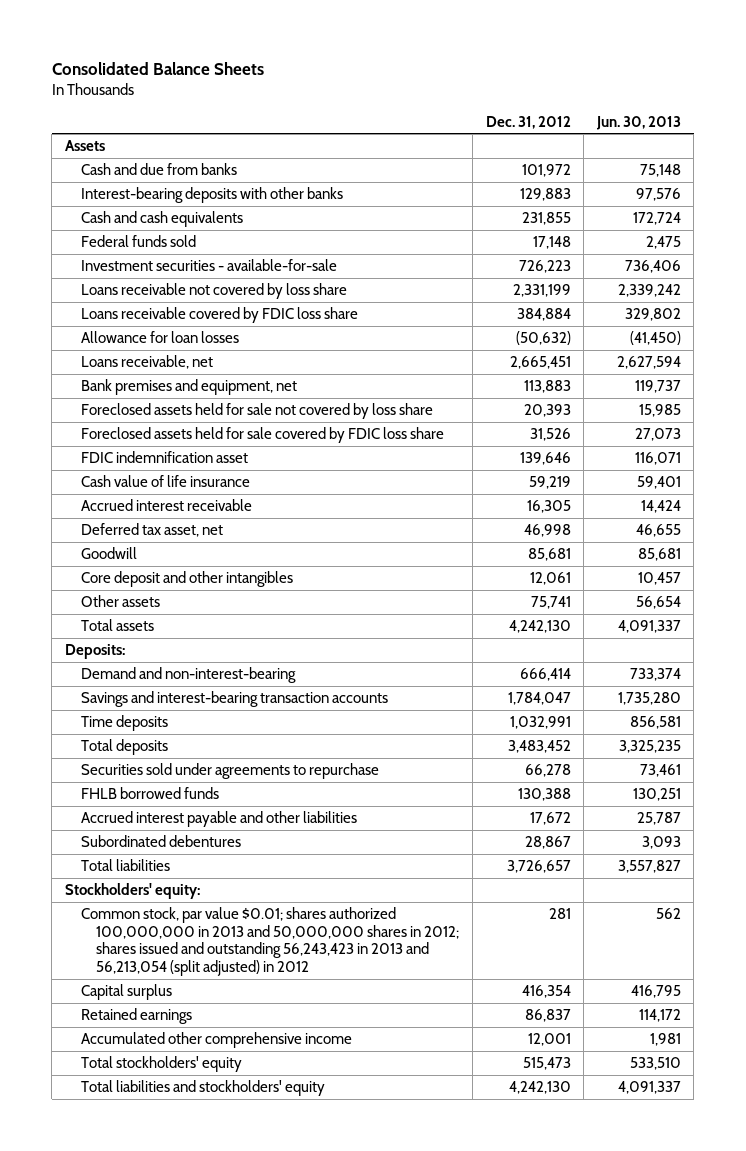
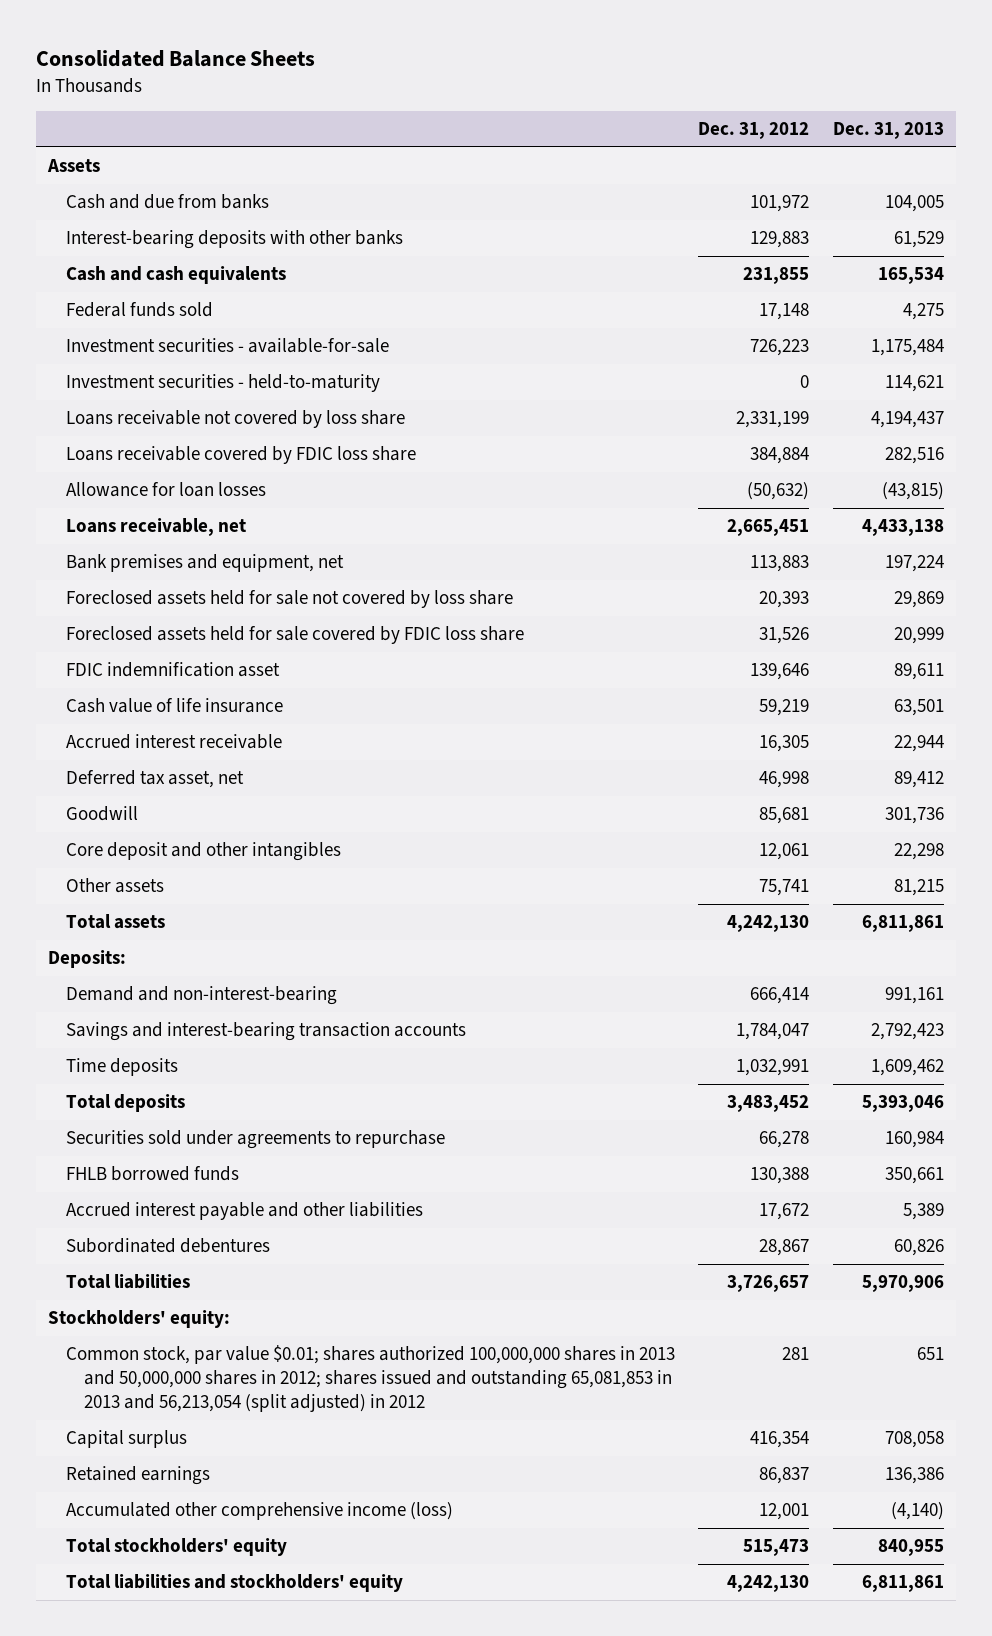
- | Dec. 31, 2012 | Jun. 30, 2013
+ | Dec. 31, 2012 | Dec. 31, 2013
+ Investment securities - held-to-maturity | 0 | 114,621
- Common stock, par value $0.01; shares authorized 100,000,000 in 2013 and 50,000,000 shares in 2012; shares issued and outstanding 56,243,423 in 2013 and 56,213,054 (split adjusted) in 2012 | 281 | 562
+ Common stock, par value $0.01; shares authorized 100,000,000 shares in 2013 and 50,000,000 shares in 2012; shares issued and outstanding 65,081,853 in 2013 and 56,213,054 (split adjusted) in 2012 | 281 | 651
- Accumulated other comprehensive income | 12,001 | 1,981
+ Accumulated other comprehensive income (loss) | 12,001 | (4,140)

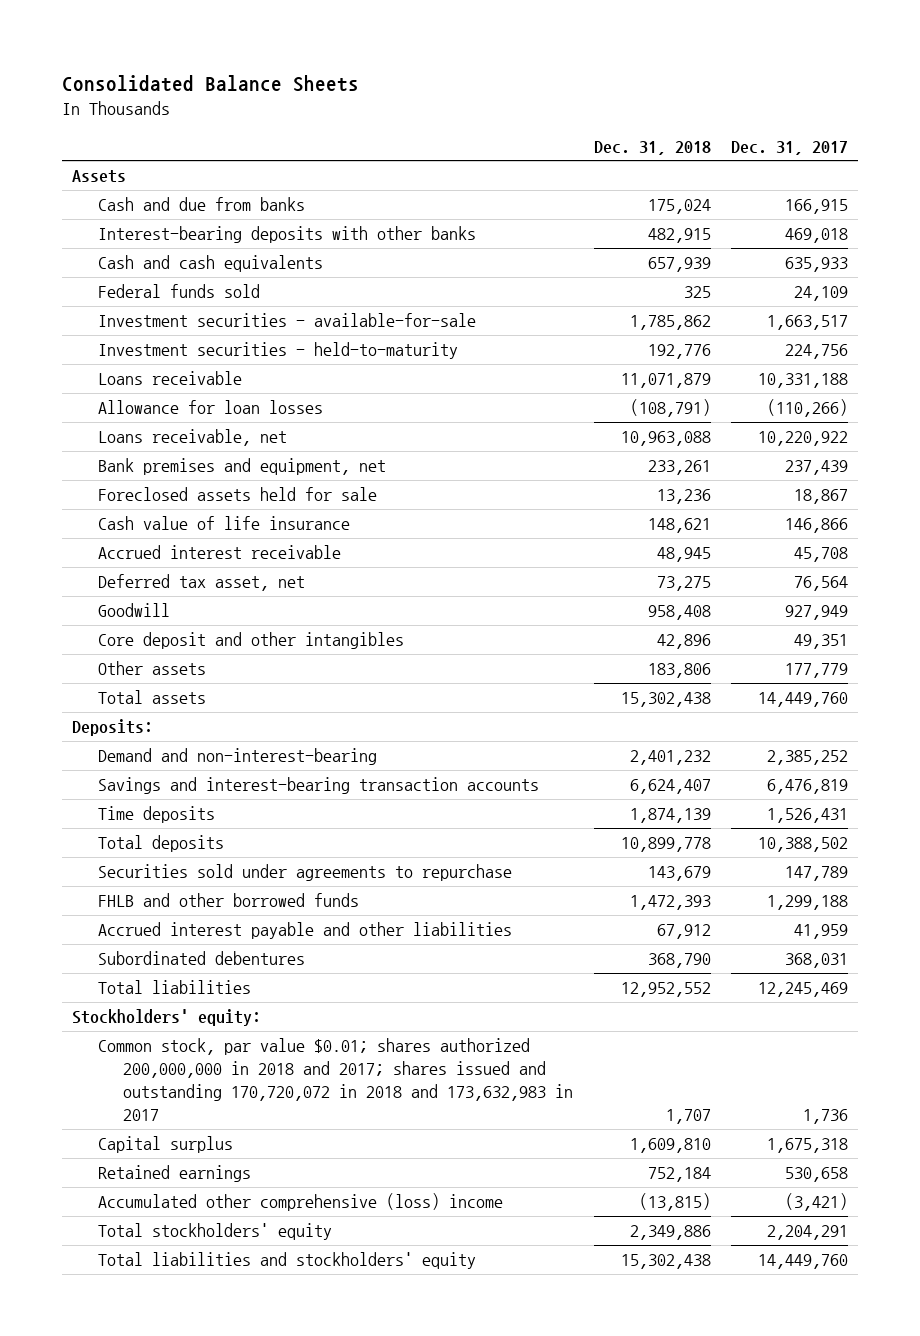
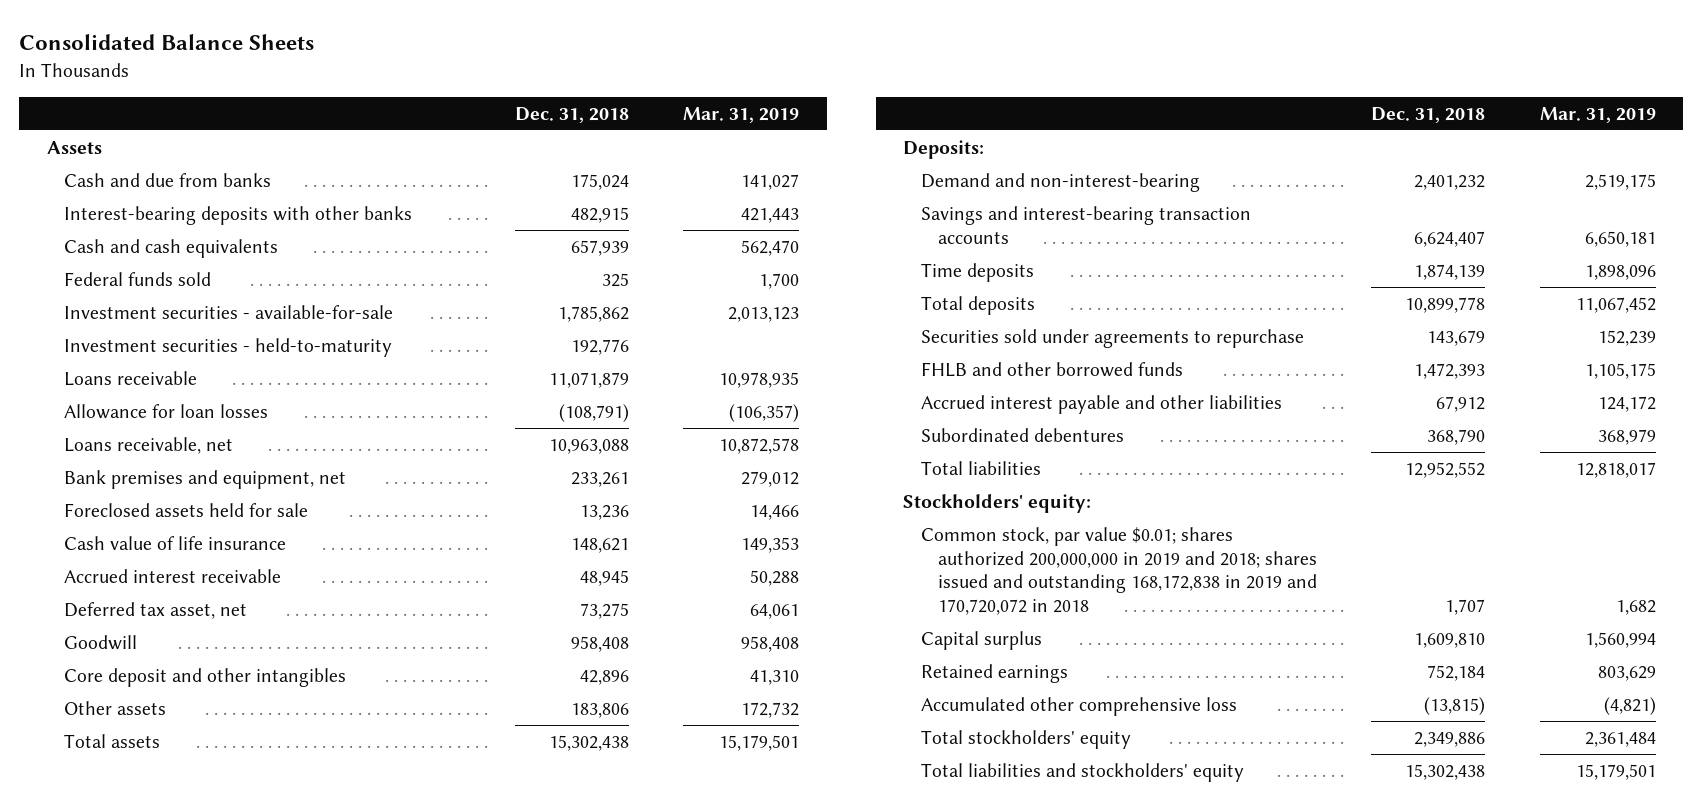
- | Dec. 31, 2018 | Dec. 31, 2017
+ | Dec. 31, 2018 | Mar. 31, 2019
- Common stock, par value $0.01; shares authorized 200,000,000 in 2018 and 2017; shares issued and outstanding 170,720,072 in 2018 and 173,632,983 in 2017 | 1,707 | 1,736
+ Common stock, par value $0.01; shares authorized 200,000,000 in 2019 and 2018; shares issued and outstanding 168,172,838 in 2019 and 170,720,072 in 2018 | 1,707 | 1,682
- Accumulated other comprehensive (loss) income | (13,815) | (3,421)
+ Accumulated other comprehensive loss | (13,815) | (4,821)

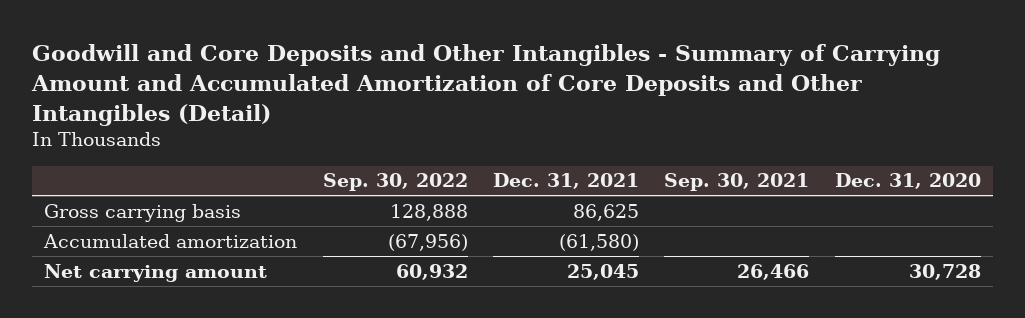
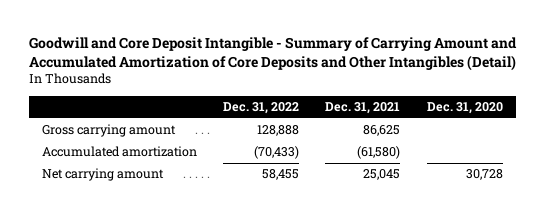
- Goodwill and Core Deposits and Other Intangibles - Summary of Carrying Amount and Accumulated Amortization of Core Deposits and Other Intangibles (Detail)
+ Goodwill and Core Deposit Intangible - Summary of Carrying Amount and Accumulated Amortization of Core Deposits and Other Intangibles (Detail)
- | Sep. 30, 2022 | Dec. 31, 2021 | Sep. 30, 2021 | Dec. 31, 2020
+ | Dec. 31, 2022 | Dec. 31, 2021 | Dec. 31, 2020
- Gross carrying basis | 128,888 | 86,625 | |
+ Gross carrying amount | 128,888 | 86,625 |

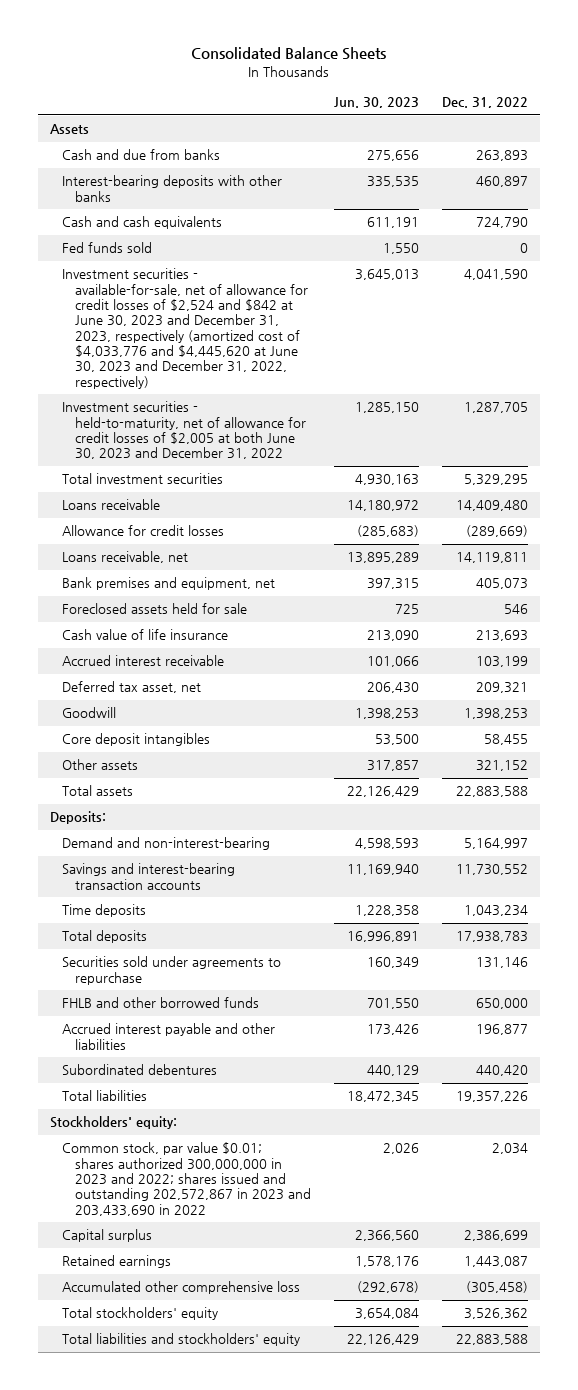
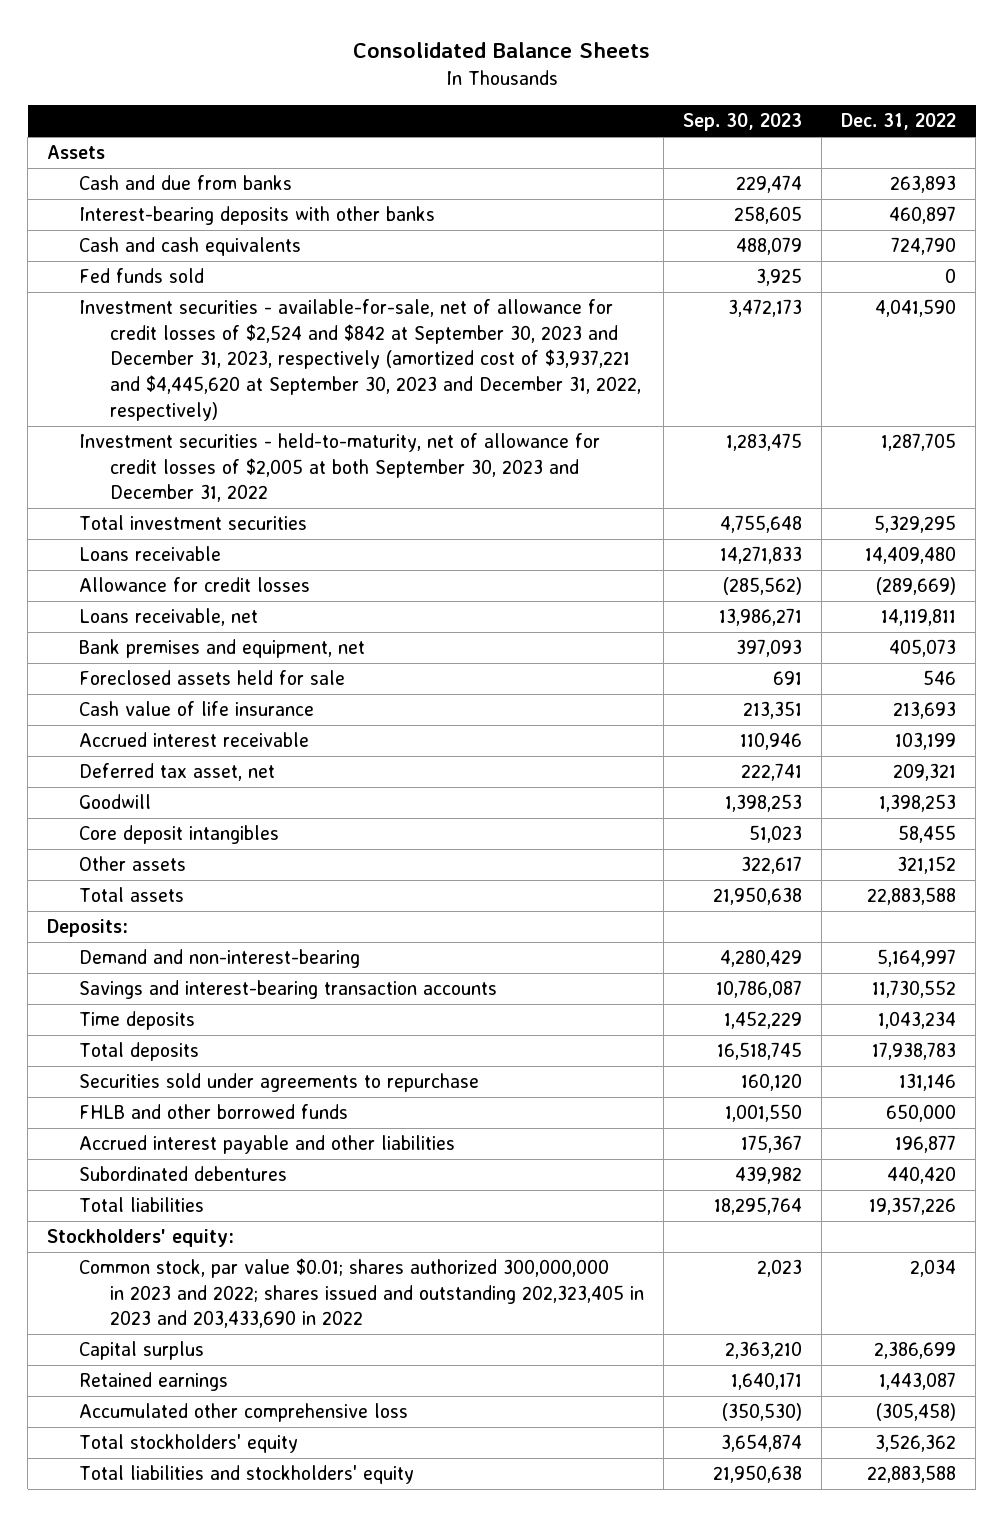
- | Jun. 30, 2023 | Dec. 31, 2022
+ | Sep. 30, 2023 | Dec. 31, 2022
- Investment securities - available-for-sale, net of allowance for credit losses of $2,524 and $842 at June 30, 2023 and December 31, 2023, respectively (amortized cost of $4,033,776 and $4,445,620 at June 30, 2023 and December 31, 2022, respectively) | 3,645,013 | 4,041,590
- Investment securities - held-to-maturity, net of allowance for credit losses of $2,005 at both June 30, 2023 and December 31, 2022 | 1,285,150 | 1,287,705
+ Investment securities - available-for-sale, net of allowance for credit losses of $2,524 and $842 at September 30, 2023 and December 31, 2023, respectively (amortized cost of $3,937,221 and $4,445,620 at September 30, 2023 and December 31, 2022, respectively) | 3,472,173 | 4,041,590
+ Investment securities - held-to-maturity, net of allowance for credit losses of $2,005 at both September 30, 2023 and December 31, 2022 | 1,283,475 | 1,287,705
- Common stock, par value $0.01; shares authorized 300,000,000 in 2023 and 2022; shares issued and outstanding 202,572,867 in 2023 and 203,433,690 in 2022 | 2,026 | 2,034
+ Common stock, par value $0.01; shares authorized 300,000,000 in 2023 and 2022; shares issued and outstanding 202,323,405 in 2023 and 203,433,690 in 2022 | 2,023 | 2,034

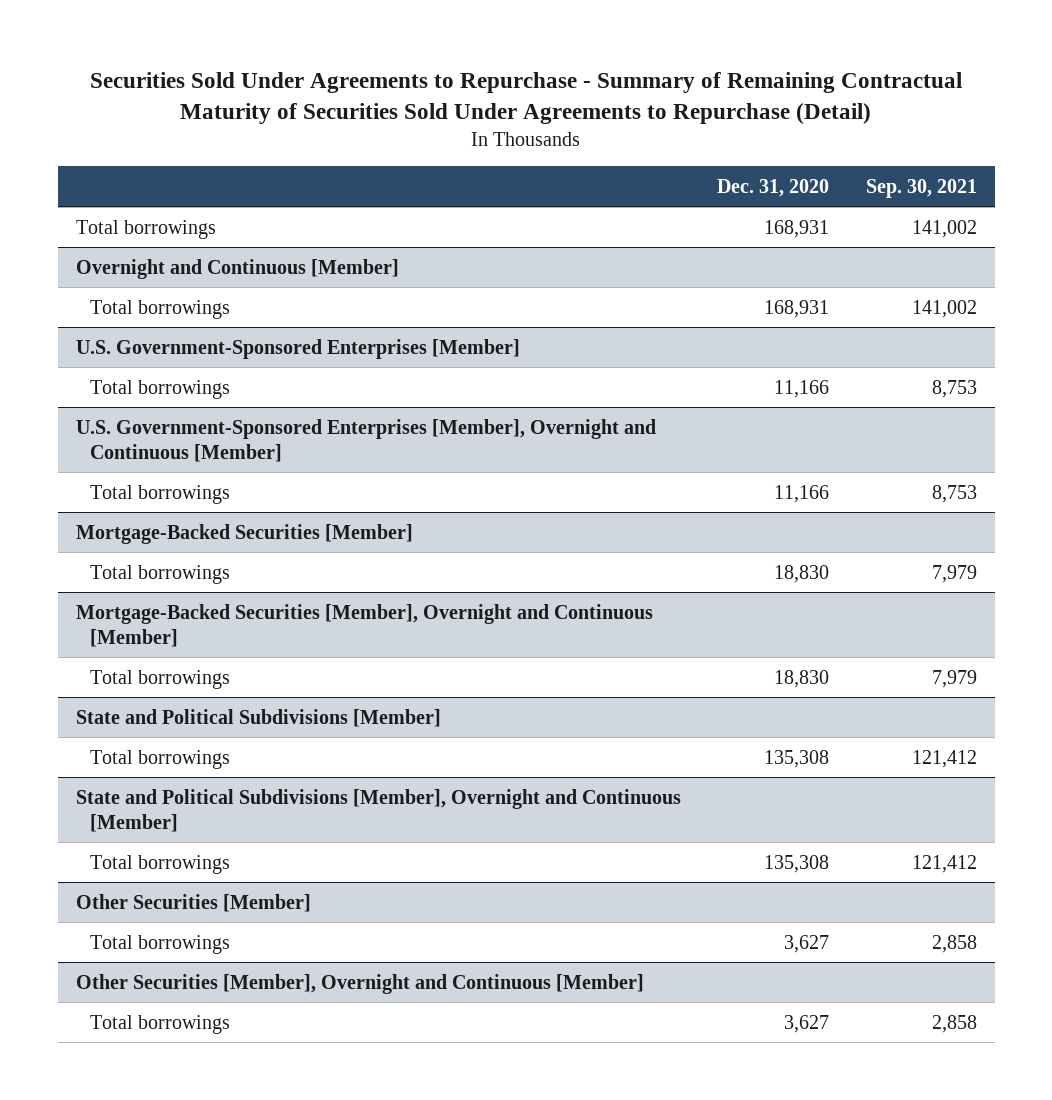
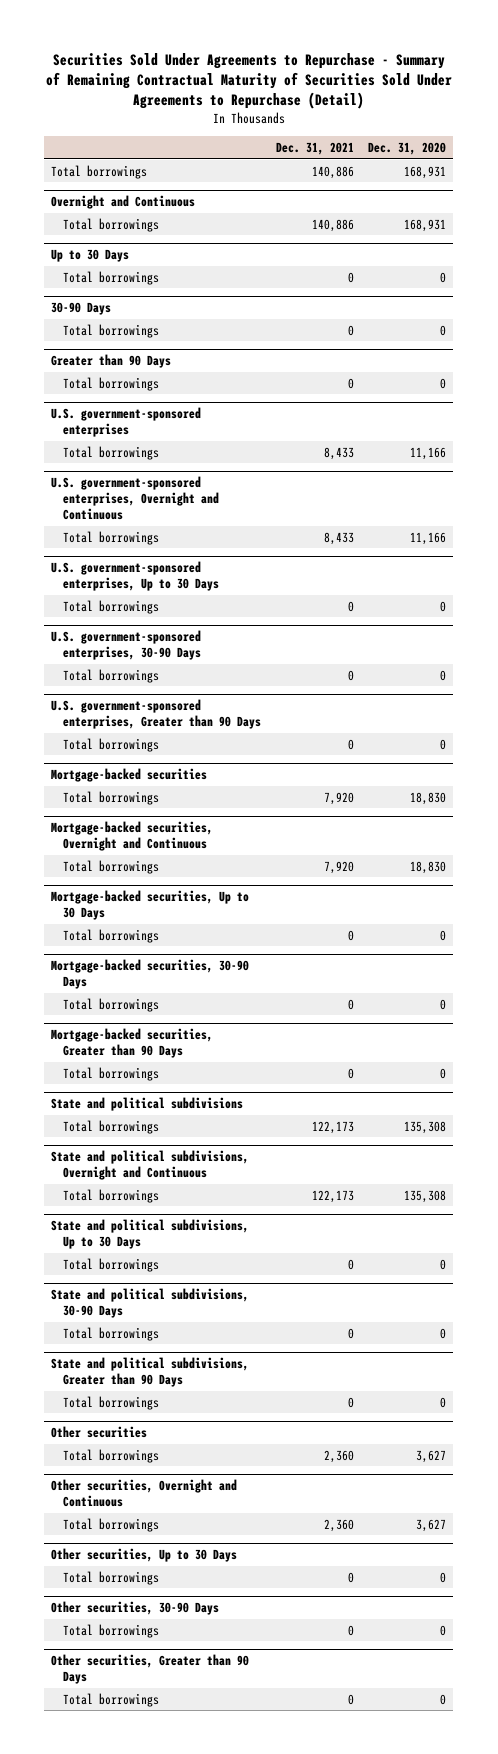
- | Dec. 31, 2020 | Sep. 30, 2021
+ | Dec. 31, 2021 | Dec. 31, 2020
- Overnight and Continuous [Member]
+ Overnight and Continuous
- U.S. Government-Sponsored Enterprises [Member]
+ Up to 30 Days
+ Total borrowings | 0 | 0
+ 30-90 Days
+ Total borrowings | 0 | 0
+ Greater than 90 Days
+ Total borrowings | 0 | 0
+ U.S. government-sponsored enterprises
- U.S. Government-Sponsored Enterprises [Member], Overnight and Continuous [Member]
+ U.S. government-sponsored enterprises, Overnight and Continuous
- Mortgage-Backed Securities [Member]
+ U.S. government-sponsored enterprises, Up to 30 Days
+ Total borrowings | 0 | 0
+ U.S. government-sponsored enterprises, 30-90 Days
+ Total borrowings | 0 | 0
+ U.S. government-sponsored enterprises, Greater than 90 Days
+ Total borrowings | 0 | 0
+ Mortgage-backed securities
- Mortgage-Backed Securities [Member], Overnight and Continuous [Member]
+ Mortgage-backed securities, Overnight and Continuous
- State and Political Subdivisions [Member]
+ Mortgage-backed securities, Up to 30 Days
+ Total borrowings | 0 | 0
+ Mortgage-backed securities, 30-90 Days
+ Total borrowings | 0 | 0
+ Mortgage-backed securities, Greater than 90 Days
+ Total borrowings | 0 | 0
+ State and political subdivisions
- State and Political Subdivisions [Member], Overnight and Continuous [Member]
+ State and political subdivisions, Overnight and Continuous
- Other Securities [Member]
+ State and political subdivisions, Up to 30 Days
+ Total borrowings | 0 | 0
+ State and political subdivisions, 30-90 Days
+ Total borrowings | 0 | 0
+ State and political subdivisions, Greater than 90 Days
+ Total borrowings | 0 | 0
+ Other securities
- Other Securities [Member], Overnight and Continuous [Member]
+ Other securities, Overnight and Continuous
+ Other securities, Up to 30 Days
+ Total borrowings | 0 | 0
+ Other securities, 30-90 Days
+ Total borrowings | 0 | 0
+ Other securities, Greater than 90 Days
+ Total borrowings | 0 | 0

